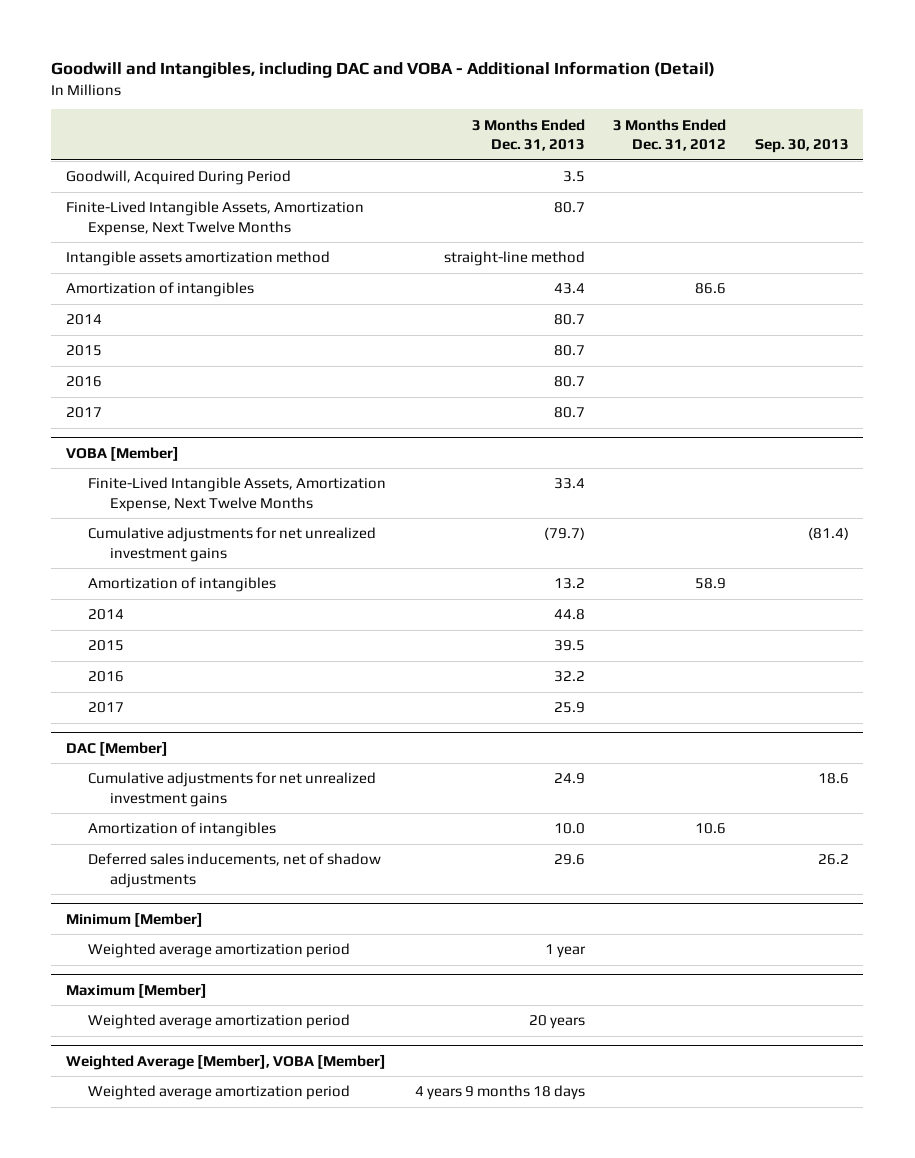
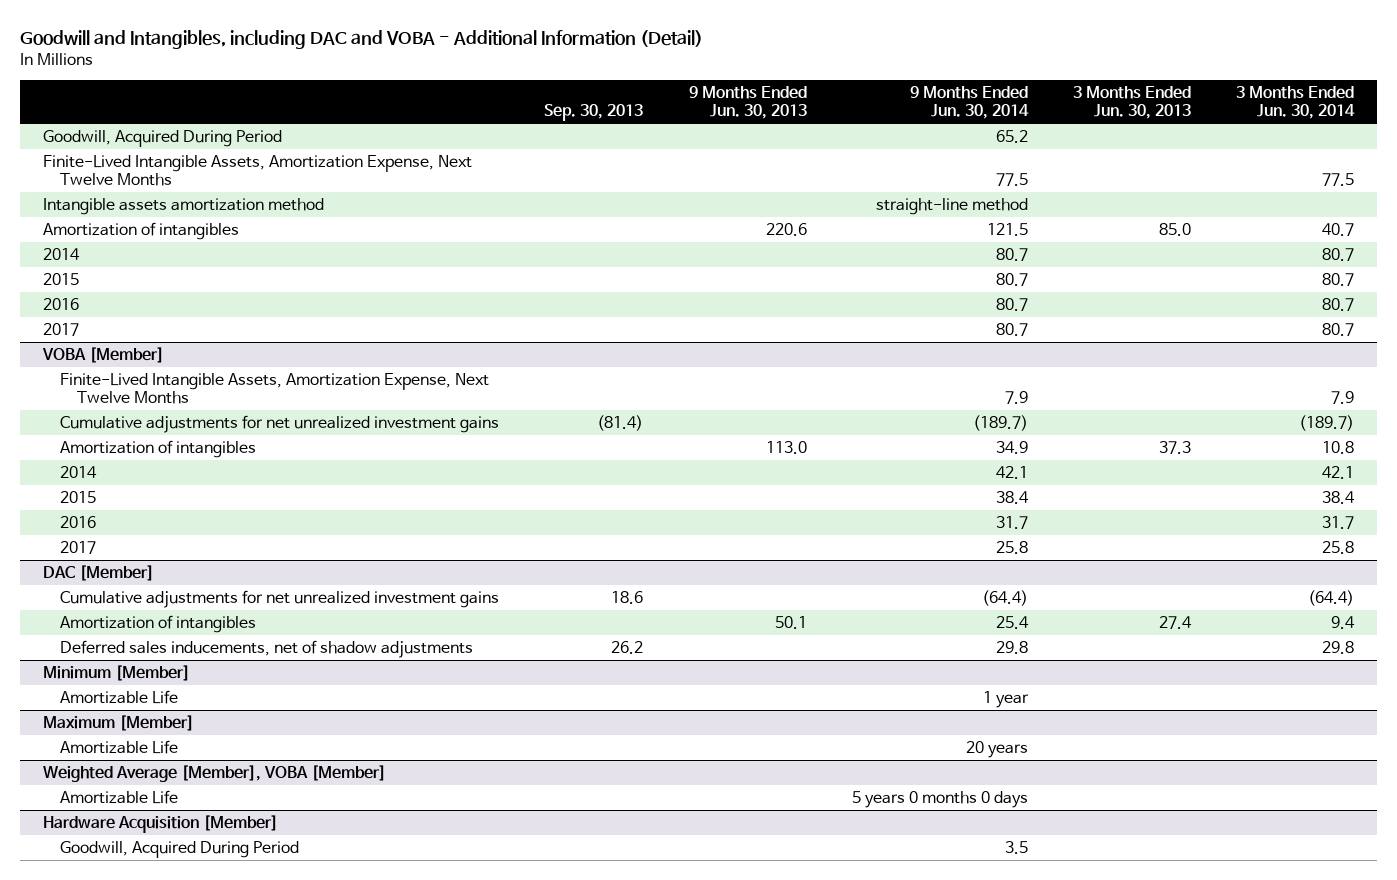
- | 3 Months Ended Dec. 31, 2013 | 3 Months Ended Dec. 31, 2012 | Sep. 30, 2013
+ | Sep. 30, 2013 | 9 Months Ended Jun. 30, 2013 | 9 Months Ended Jun. 30, 2014 | 3 Months Ended Jun. 30, 2013 | 3 Months Ended Jun. 30, 2014
@ Minimum [Member]
- Weighted average amortization period | 1 year | |
+ Amortizable Life | | | 1 year | |
@ Maximum [Member]
- Weighted average amortization period | 20 years | |
+ Amortizable Life | | | 20 years | |
@ Weighted Average [Member], VOBA [Member]
- Weighted average amortization period | 4 years 9 months 18 days | |
+ Amortizable Life | | | 5 years 0 months 0 days | |
+ Hardware Acquisition [Member]
+ Goodwill, Acquired During Period | | | 3.5 | |

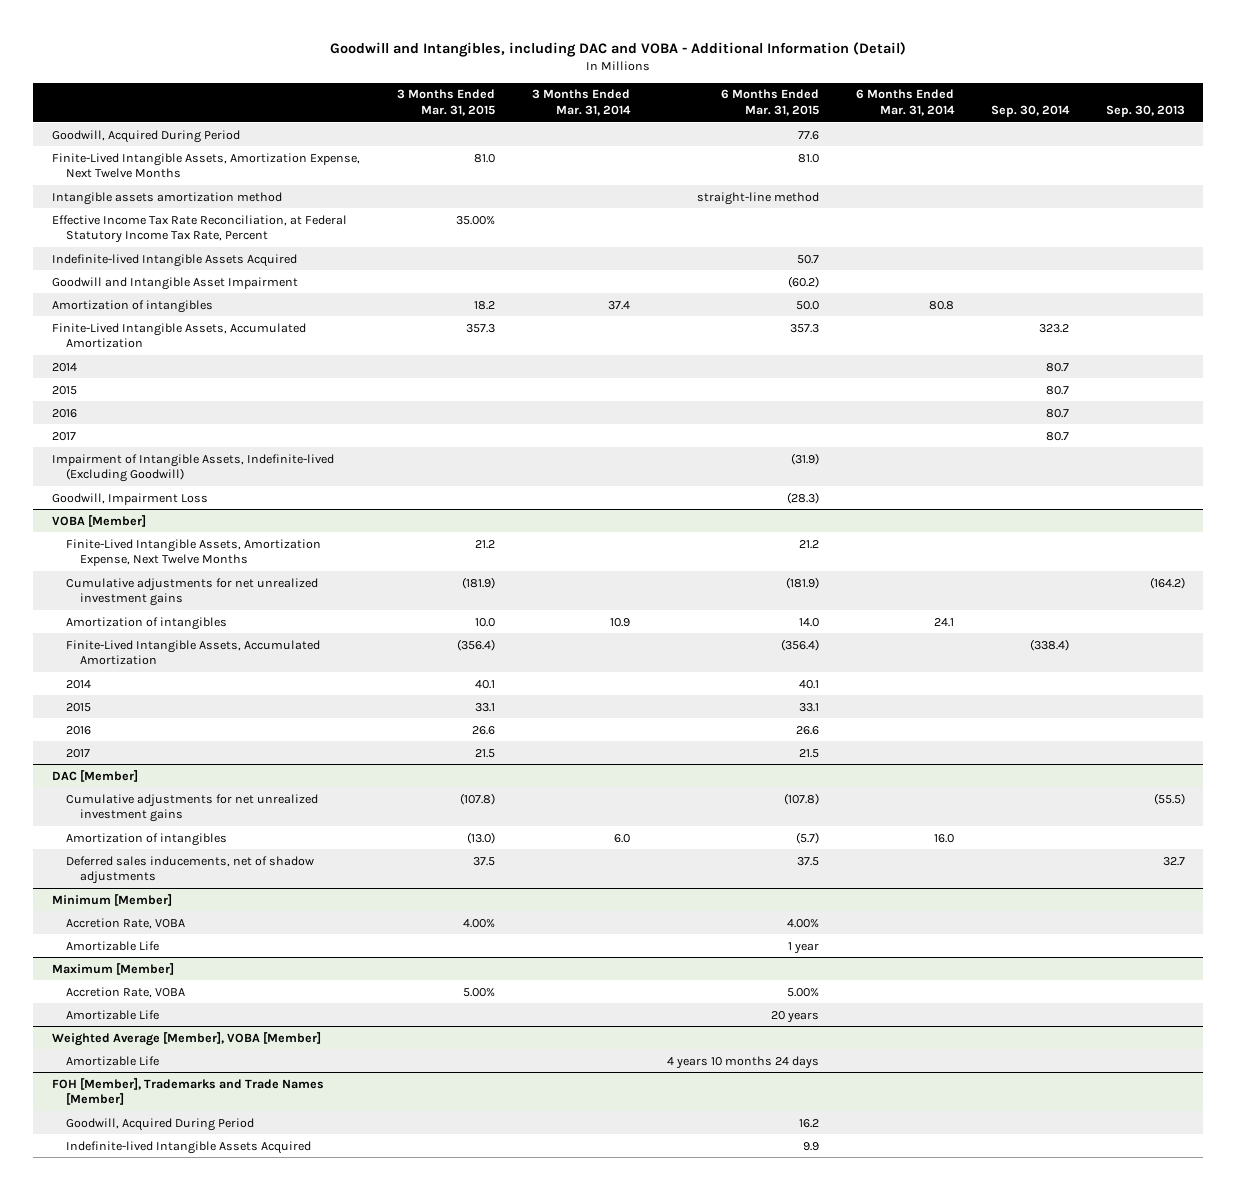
- | Sep. 30, 2013 | 9 Months Ended Jun. 30, 2013 | 9 Months Ended Jun. 30, 2014 | 3 Months Ended Jun. 30, 2013 | 3 Months Ended Jun. 30, 2014
+ | 3 Months Ended Mar. 31, 2015 | 3 Months Ended Mar. 31, 2014 | 6 Months Ended Mar. 31, 2015 | 6 Months Ended Mar. 31, 2014 | Sep. 30, 2014 | Sep. 30, 2013
+ Effective Income Tax Rate Reconciliation, at Federal Statutory Income Tax Rate, Percent | 35.00% | | | | |
+ Indefinite-lived Intangible Assets Acquired | | | 50.7 | | |
+ Goodwill and Intangible Asset Impairment | | | (60.2) | | |
+ Finite-Lived Intangible Assets, Accumulated Amortization | 357.3 | | 357.3 | | 323.2 |
+ Impairment of Intangible Assets, Indefinite-lived (Excluding Goodwill) | | | (31.9) | | |
+ Goodwill, Impairment Loss | | | (28.3) | | |
@ VOBA [Member]
- Cumulative adjustments for net unrealized investment gains | (81.4) | | (189.7) | | (189.7)
+ Cumulative adjustments for net unrealized investment gains | (181.9) | | (181.9) | | | (164.2)
+ Finite-Lived Intangible Assets, Accumulated Amortization | (356.4) | | (356.4) | | (338.4) |
@ DAC [Member]
- Cumulative adjustments for net unrealized investment gains | 18.6 | | (64.4) | | (64.4)
+ Cumulative adjustments for net unrealized investment gains | (107.8) | | (107.8) | | | (55.5)
- Deferred sales inducements, net of shadow adjustments | 26.2 | | 29.8 | | 29.8
+ Deferred sales inducements, net of shadow adjustments | 37.5 | | 37.5 | | | 32.7
@ Minimum [Member]
+ Accretion Rate, VOBA | 4.00% | | 4.00% | | |
@ Maximum [Member]
+ Accretion Rate, VOBA | 5.00% | | 5.00% | | |
- Hardware Acquisition [Member]
- Goodwill, Acquired During Period | | | 3.5 | |
+ FOH [Member], Trademarks and Trade Names [Member]
+ Goodwill, Acquired During Period | | | 16.2 | | |
+ Indefinite-lived Intangible Assets Acquired | | | 9.9 | | |

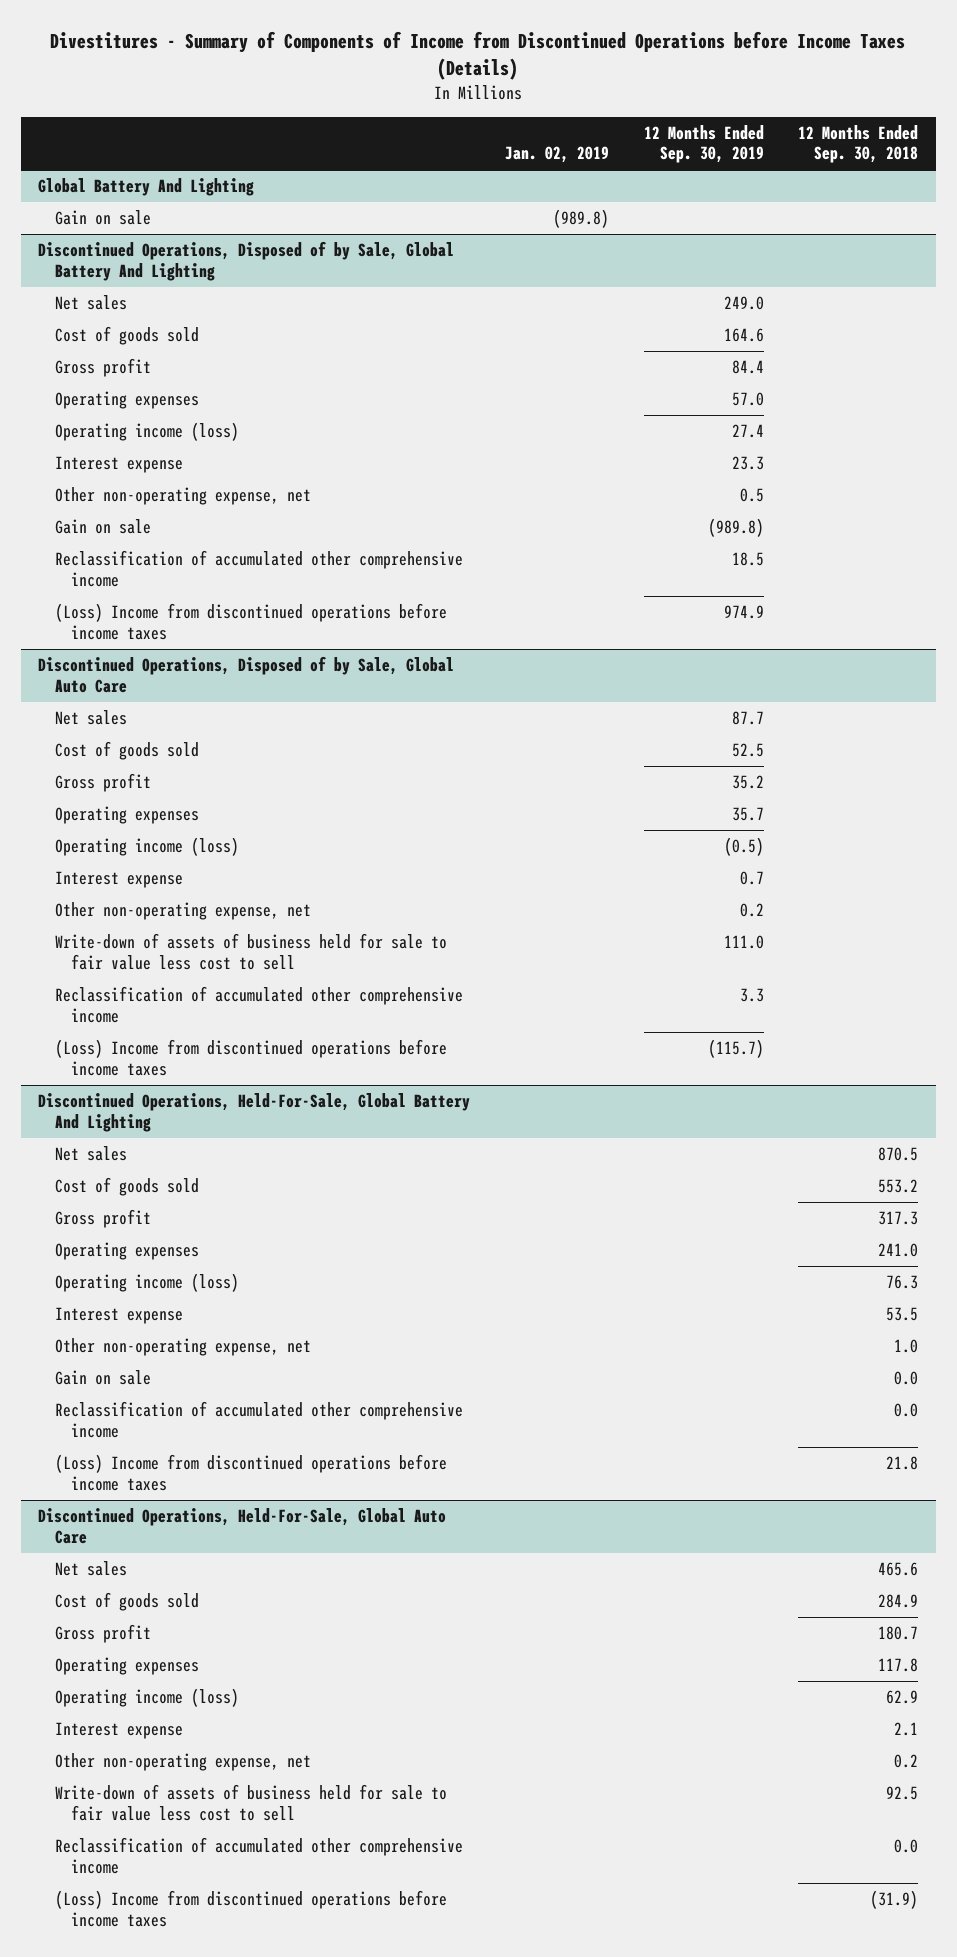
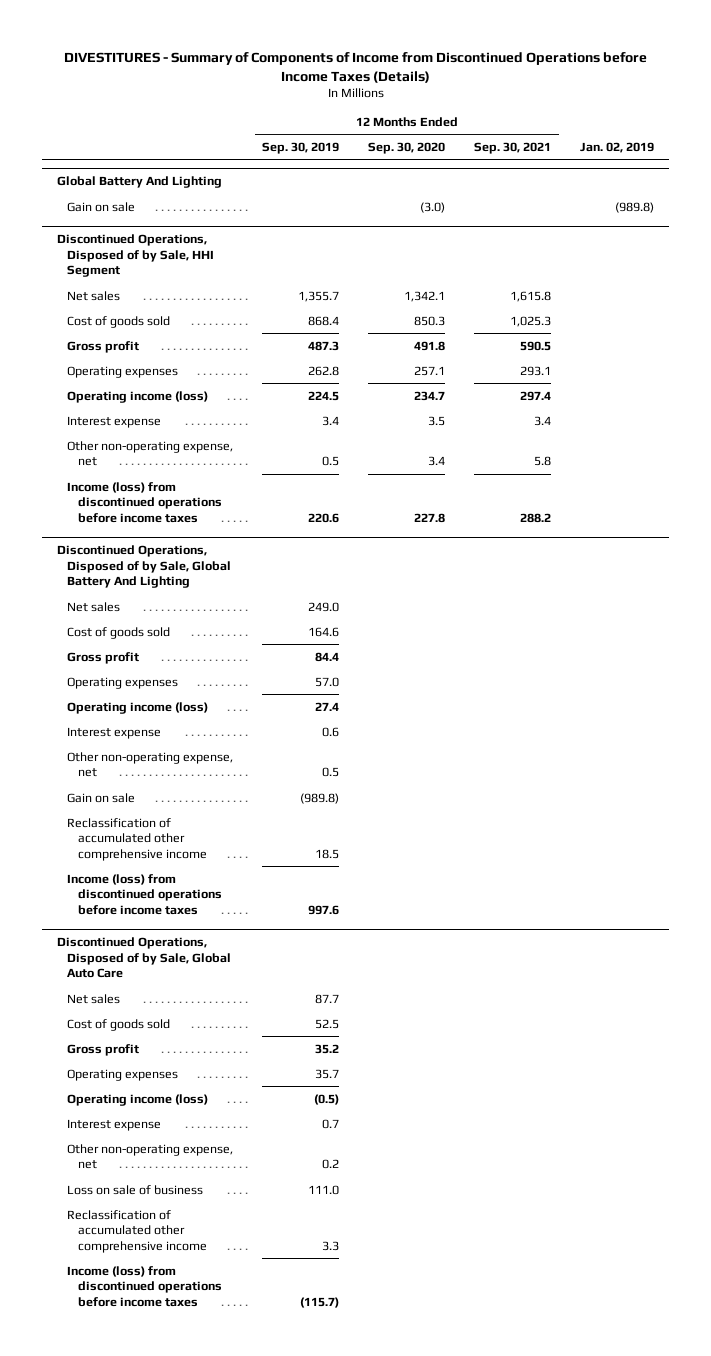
- Divestitures - Summary of Components of Income from Discontinued Operations before Income Taxes (Details)
+ DIVESTITURES - Summary of Components of Income from Discontinued Operations before Income Taxes (Details)
- | Jan. 02, 2019 | 12 Months Ended Sep. 30, 2019 | 12 Months Ended Sep. 30, 2018
+ | 12 Months Ended Sep. 30, 2019 | 12 Months Ended Sep. 30, 2020 | 12 Months Ended Sep. 30, 2021 | Jan. 02, 2019
+ Discontinued Operations, Disposed of by Sale, HHI Segment
+ Net sales | 1,355.7 | 1,342.1 | 1,615.8 |
+ Cost of goods sold | 868.4 | 850.3 | 1,025.3 |
+ Gross profit | 487.3 | 491.8 | 590.5 |
+ Operating expenses | 262.8 | 257.1 | 293.1 |
+ Operating income (loss) | 224.5 | 234.7 | 297.4 |
+ Interest expense | 3.4 | 3.5 | 3.4 |
+ Other non-operating expense, net | 0.5 | 3.4 | 5.8 |
+ Income (loss) from discontinued operations before income taxes | 220.6 | 227.8 | 288.2 |
@ Discontinued Operations, Disposed of by Sale, Global Battery And Lighting
- Interest expense | | 23.3 |
+ Interest expense | 0.6 | | |
- (Loss) Income from discontinued operations before income taxes | | 974.9 |
+ Income (loss) from discontinued operations before income taxes | 997.6 | | |
@ Discontinued Operations, Disposed of by Sale, Global Auto Care
- Write-down of assets of business held for sale to fair value less cost to sell | | 111.0 |
+ Loss on sale of business | 111.0 | | |
- (Loss) Income from discontinued operations before income taxes | | (115.7) |
- Discontinued Operations, Held-For-Sale, Global Battery And Lighting
- Net sales | | | 870.5
- Cost of goods sold | | | 553.2
- Gross profit | | | 317.3
- Operating expenses | | | 241.0
- Operating income (loss) | | | 76.3
- Interest expense | | | 53.5
- Other non-operating expense, net | | | 1.0
- Gain on sale | | | 0.0
- Reclassification of accumulated other comprehensive income | | | 0.0
- (Loss) Income from discontinued operations before income taxes | | | 21.8
- Discontinued Operations, Held-For-Sale, Global Auto Care
- Net sales | | | 465.6
- Cost of goods sold | | | 284.9
- Gross profit | | | 180.7
- Operating expenses | | | 117.8
- Operating income (loss) | | | 62.9
- Interest expense | | | 2.1
- Other non-operating expense, net | | | 0.2
- Write-down of assets of business held for sale to fair value less cost to sell | | | 92.5
- Reclassification of accumulated other comprehensive income | | | 0.0
- (Loss) Income from discontinued operations before income taxes | | | (31.9)
@ Discontinued Operations, Disposed of by Sale, Global Auto Care
+ Income (loss) from discontinued operations before income taxes | (115.7) | | |

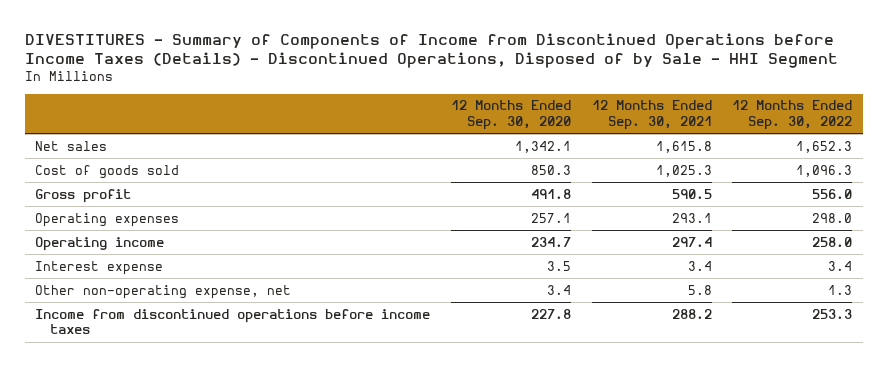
- DIVESTITURES - Summary of Components of Income from Discontinued Operations before Income Taxes (Details)
+ DIVESTITURES - Summary of Components of Income from Discontinued Operations before Income Taxes (Details) - Discontinued Operations, Disposed of by Sale - HHI Segment
- | 12 Months Ended Sep. 30, 2019 | 12 Months Ended Sep. 30, 2020 | 12 Months Ended Sep. 30, 2021 | Jan. 02, 2019
+ | 12 Months Ended Sep. 30, 2020 | 12 Months Ended Sep. 30, 2021 | 12 Months Ended Sep. 30, 2022
- Global Battery And Lighting
- Gain on sale | | (3.0) | | (989.8)
- Discontinued Operations, Disposed of by Sale, HHI Segment
- Operating income (loss) | 224.5 | 234.7 | 297.4 |
+ Operating income | 234.7 | 297.4 | 258.0
- Income (loss) from discontinued operations before income taxes | 220.6 | 227.8 | 288.2 |
- Discontinued Operations, Disposed of by Sale, Global Battery And Lighting
- Net sales | 249.0 | | |
- Cost of goods sold | 164.6 | | |
- Gross profit | 84.4 | | |
- Operating expenses | 57.0 | | |
- Operating income (loss) | 27.4 | | |
- Interest expense | 0.6 | | |
- Other non-operating expense, net | 0.5 | | |
- Gain on sale | (989.8) | | |
- Reclassification of accumulated other comprehensive income | 18.5 | | |
- Income (loss) from discontinued operations before income taxes | 997.6 | | |
- Discontinued Operations, Disposed of by Sale, Global Auto Care
- Net sales | 87.7 | | |
- Cost of goods sold | 52.5 | | |
- Gross profit | 35.2 | | |
- Operating expenses | 35.7 | | |
- Operating income (loss) | (0.5) | | |
- Interest expense | 0.7 | | |
- Other non-operating expense, net | 0.2 | | |
- Loss on sale of business | 111.0 | | |
- Reclassification of accumulated other comprehensive income | 3.3 | | |
- Income (loss) from discontinued operations before income taxes | (115.7) | | |
+ Income from discontinued operations before income taxes | 227.8 | 288.2 | 253.3

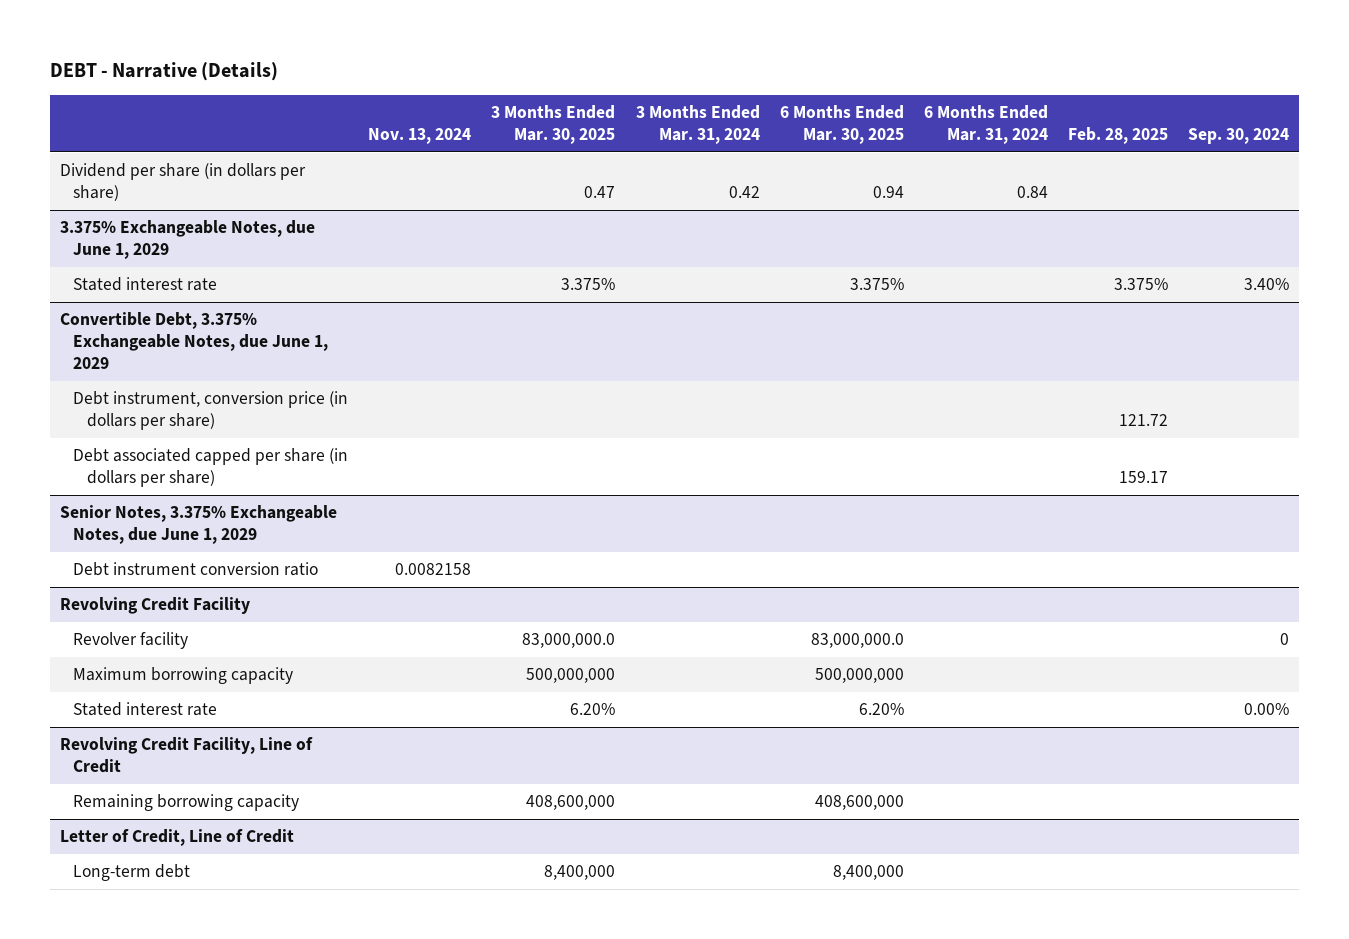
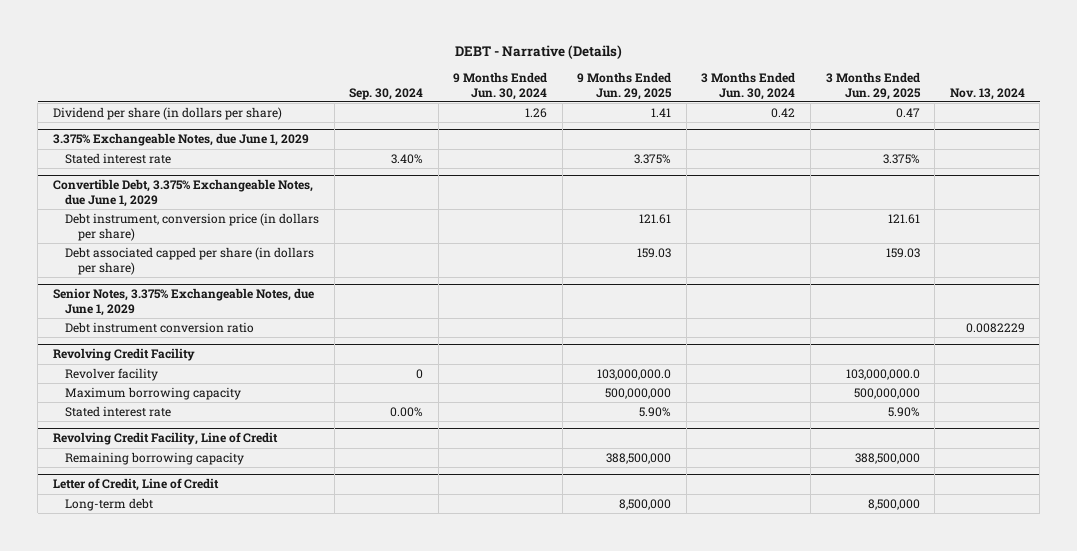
- | Nov. 13, 2024 | 3 Months Ended Mar. 30, 2025 | 3 Months Ended Mar. 31, 2024 | 6 Months Ended Mar. 30, 2025 | 6 Months Ended Mar. 31, 2024 | Feb. 28, 2025 | Sep. 30, 2024
+ | Sep. 30, 2024 | 9 Months Ended Jun. 30, 2024 | 9 Months Ended Jun. 29, 2025 | 3 Months Ended Jun. 30, 2024 | 3 Months Ended Jun. 29, 2025 | Nov. 13, 2024
@ Senior Notes, 3.375% Exchangeable Notes, due June 1, 2029
- Debt instrument conversion ratio | 0.0082158 | | | | | |
+ Debt instrument conversion ratio | | | | | | 0.0082229

